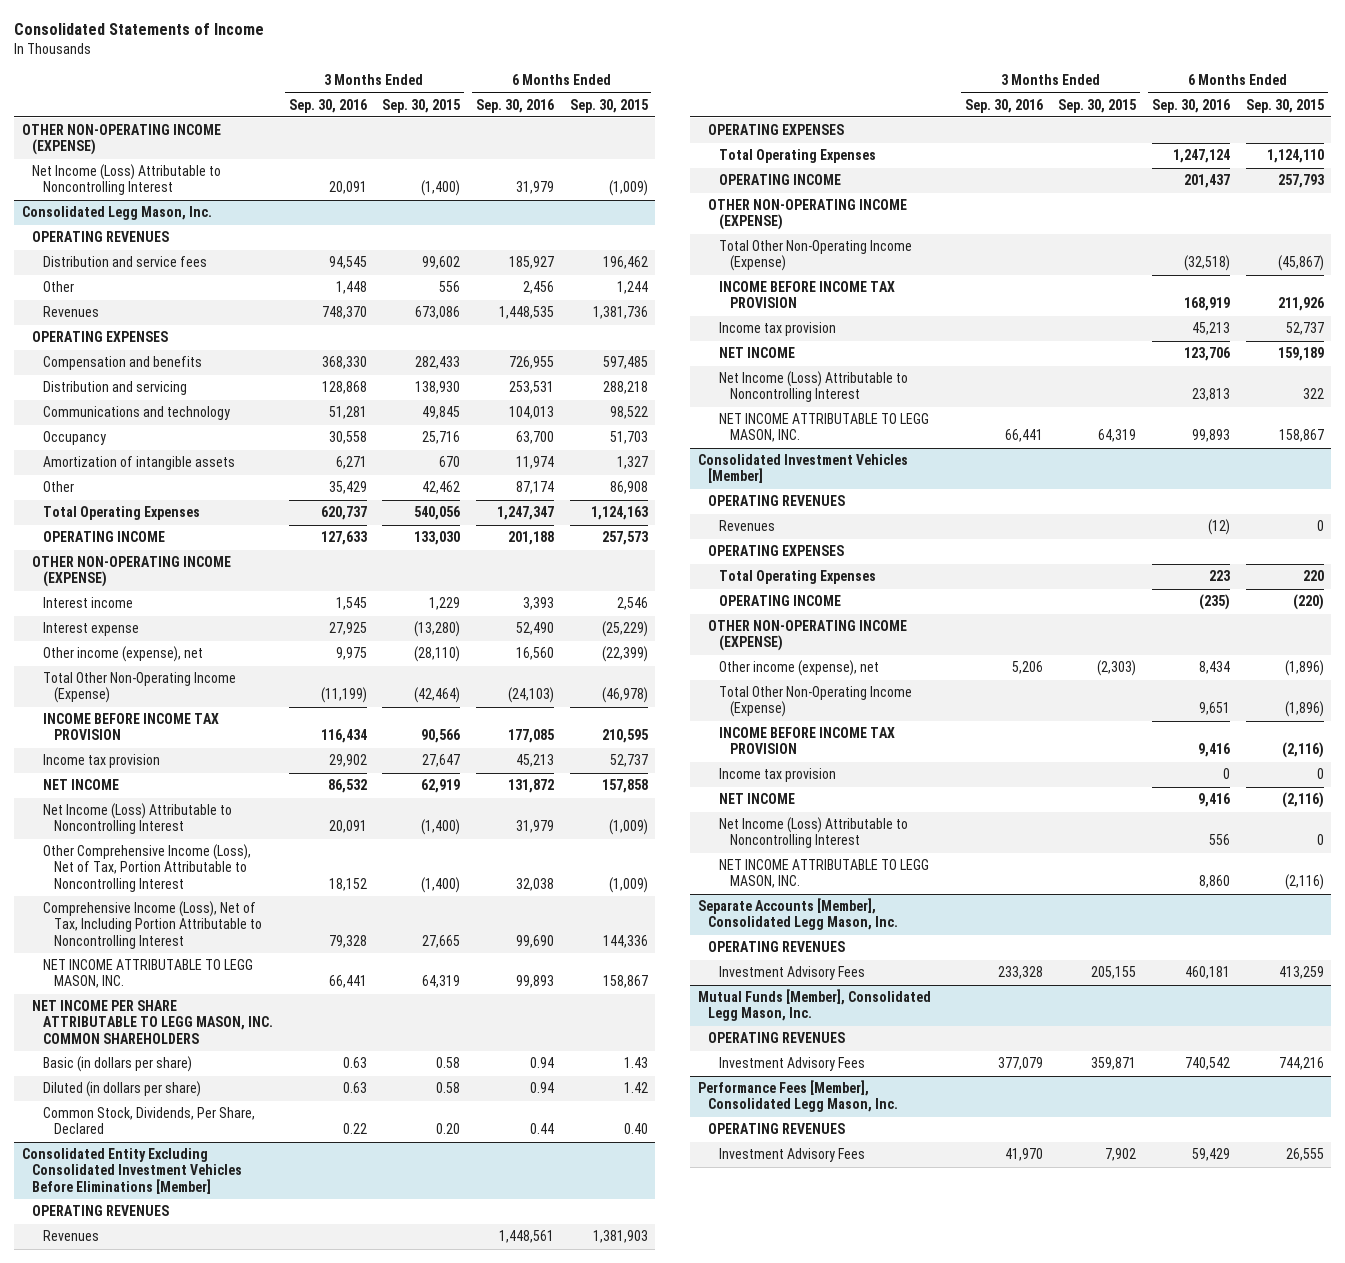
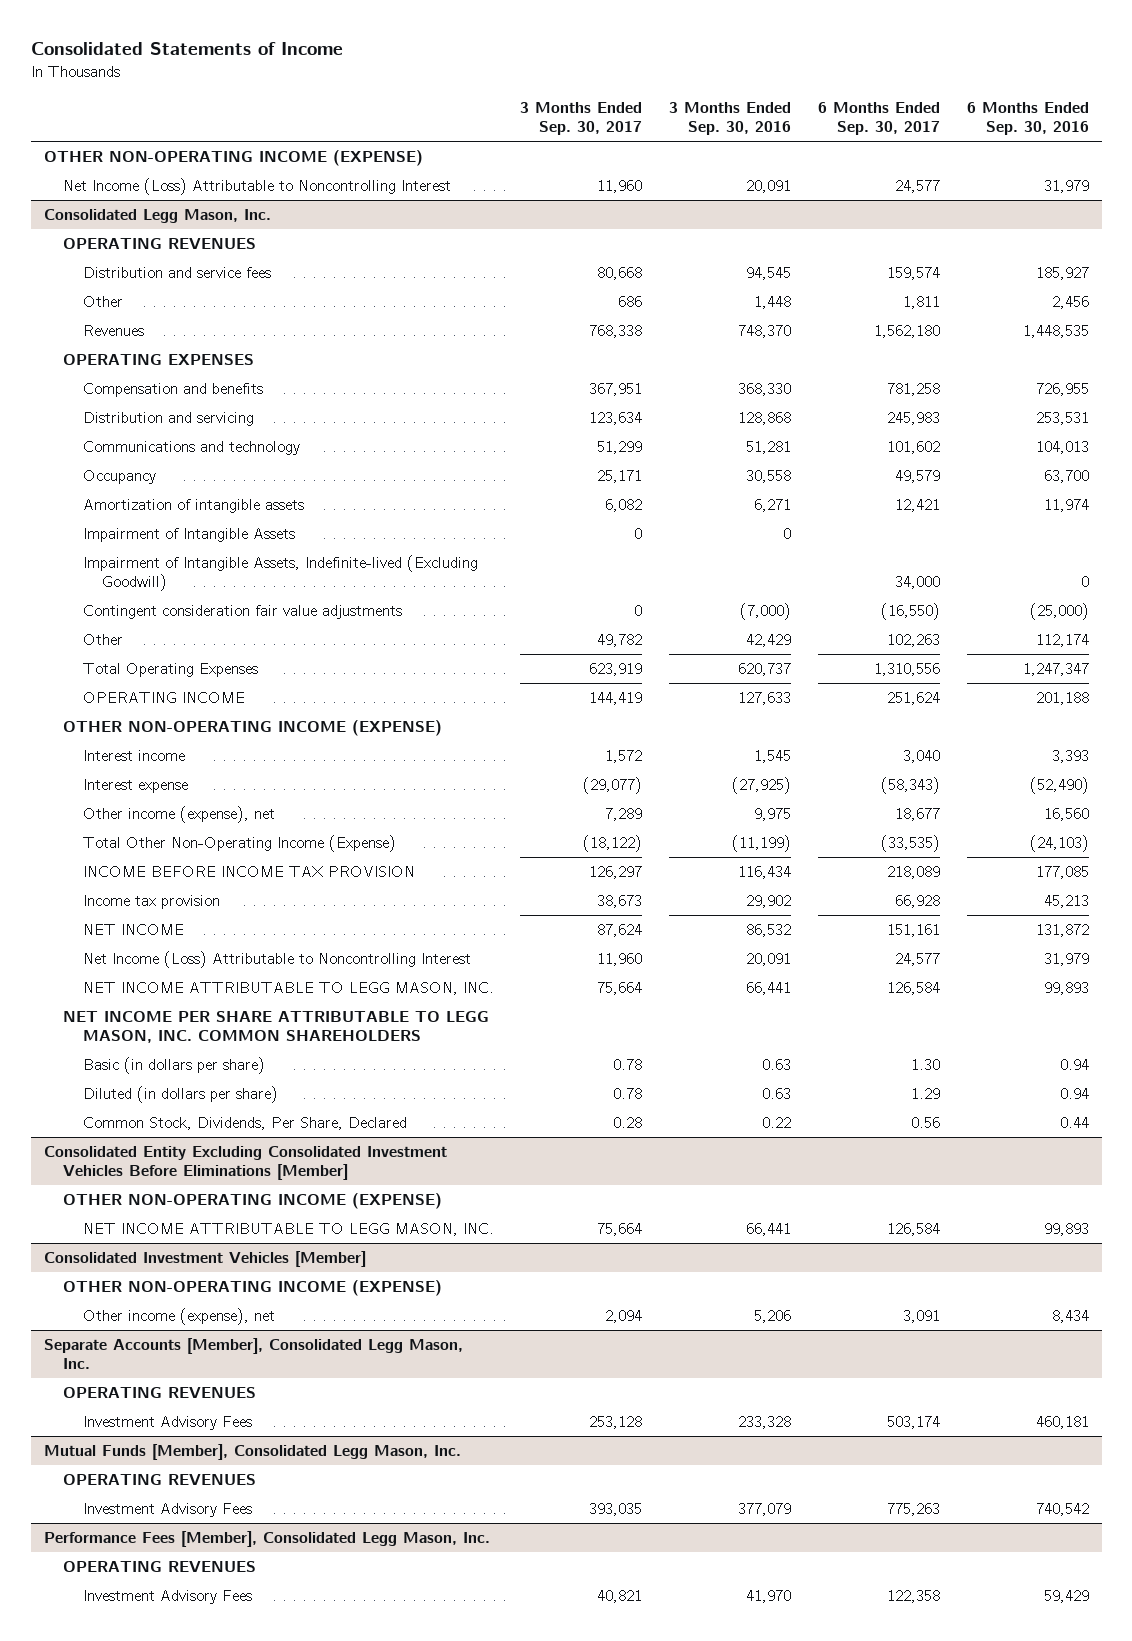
- | 3 Months Ended Sep. 30, 2016 | 3 Months Ended Sep. 30, 2015 | 6 Months Ended Sep. 30, 2016 | 6 Months Ended Sep. 30, 2015
+ | 3 Months Ended Sep. 30, 2017 | 3 Months Ended Sep. 30, 2016 | 6 Months Ended Sep. 30, 2017 | 6 Months Ended Sep. 30, 2016
@ Consolidated Legg Mason, Inc.
- Other | 35,429 | 42,462 | 87,174 | 86,908
+ Impairment of Intangible Assets | 0 | 0 | |
+ Impairment of Intangible Assets, Indefinite-lived (Excluding Goodwill) | | | 34,000 | 0
+ Contingent consideration fair value adjustments | 0 | (7,000) | (16,550) | (25,000)
+ Other | 49,782 | 42,429 | 102,263 | 112,174
- Interest expense | 27,925 | (13,280) | 52,490 | (25,229)
+ Interest expense | (29,077) | (27,925) | (58,343) | (52,490)
- Other Comprehensive Income (Loss), Net of Tax, Portion Attributable to Noncontrolling Interest | 18,152 | (1,400) | 32,038 | (1,009)
- Comprehensive Income (Loss), Net of Tax, Including Portion Attributable to Noncontrolling Interest | 79,328 | 27,665 | 99,690 | 144,336
@ Consolidated Entity Excluding Consolidated Investment Vehicles Before Eliminations [Member]
- OPERATING REVENUES
- Revenues | | | 1,448,561 | 1,381,903
- OPERATING EXPENSES
- Total Operating Expenses | | | 1,247,124 | 1,124,110
- OPERATING INCOME | | | 201,437 | 257,793
- Total Other Non-Operating Income (Expense) | | | (32,518) | (45,867)
- INCOME BEFORE INCOME TAX PROVISION | | | 168,919 | 211,926
- Income tax provision | | | 45,213 | 52,737
- NET INCOME | | | 123,706 | 159,189
- Net Income (Loss) Attributable to Noncontrolling Interest | | | 23,813 | 322
@ Consolidated Investment Vehicles [Member]
- OPERATING REVENUES
- Revenues | | | (12) | 0
- OPERATING EXPENSES
- Total Operating Expenses | | | 223 | 220
- OPERATING INCOME | | | (235) | (220)
- Total Other Non-Operating Income (Expense) | | | 9,651 | (1,896)
- INCOME BEFORE INCOME TAX PROVISION | | | 9,416 | (2,116)
- Income tax provision | | | 0 | 0
- NET INCOME | | | 9,416 | (2,116)
- Net Income (Loss) Attributable to Noncontrolling Interest | | | 556 | 0
- NET INCOME ATTRIBUTABLE TO LEGG MASON, INC. | | | 8,860 | (2,116)

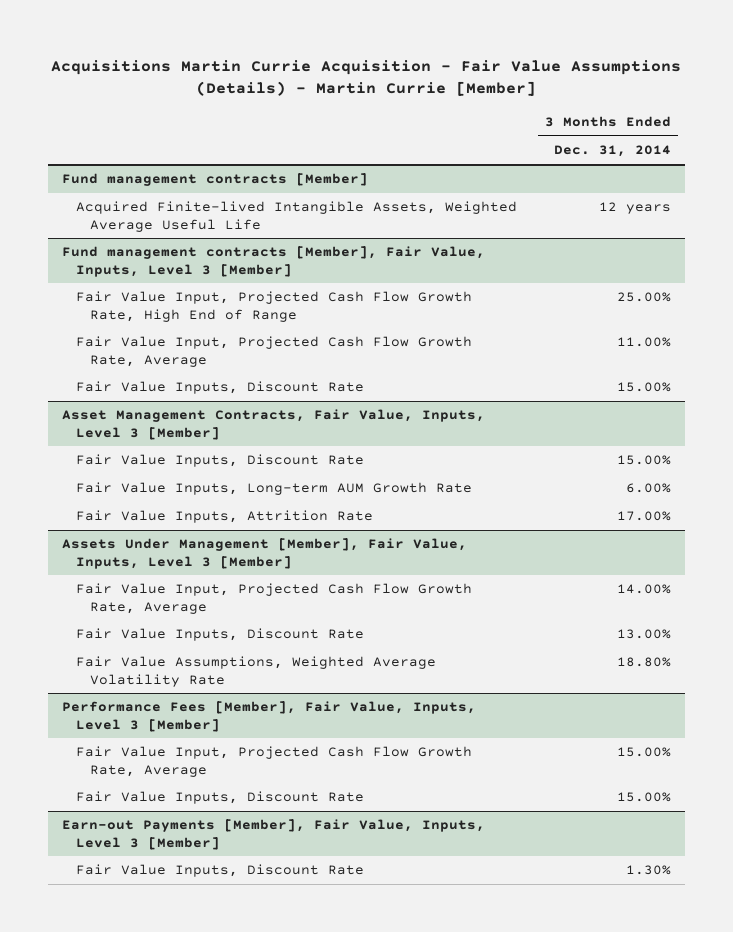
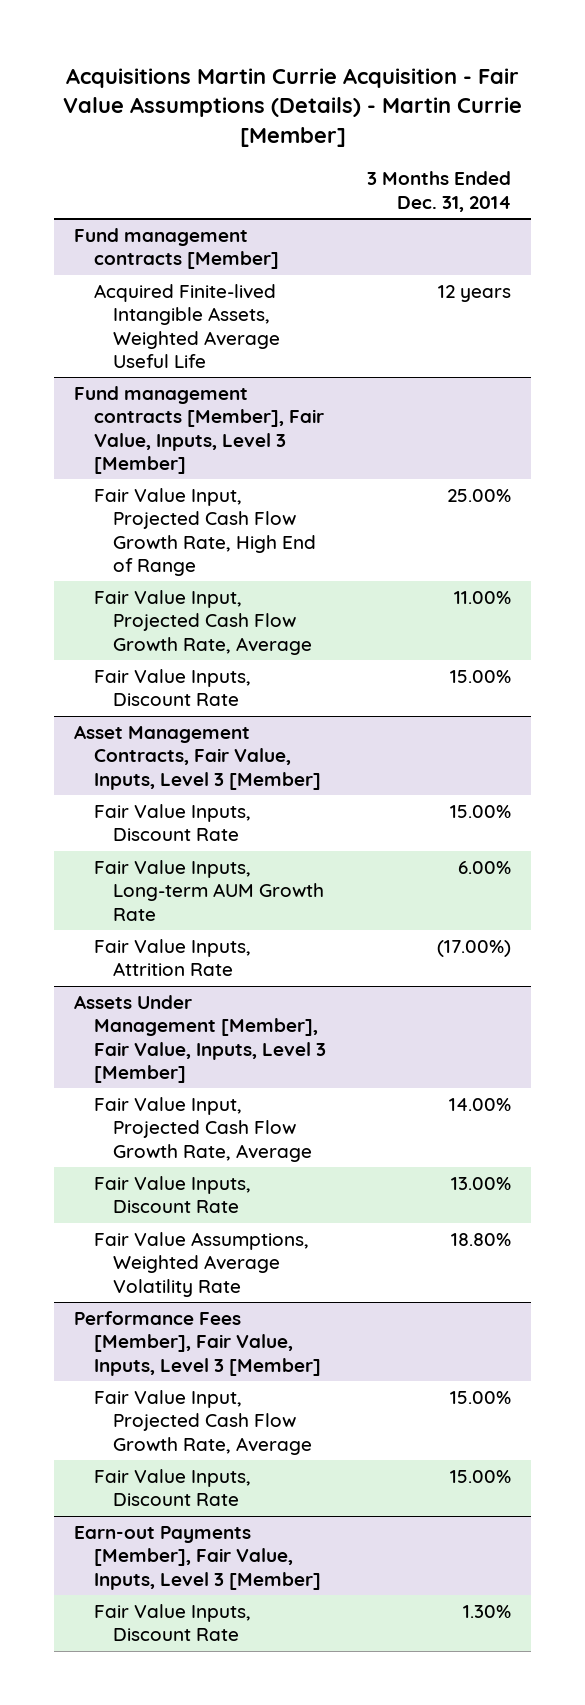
@ Asset Management Contracts, Fair Value, Inputs, Level 3 [Member]
- Fair Value Inputs, Attrition Rate | 17.00%
+ Fair Value Inputs, Attrition Rate | (17.00%)

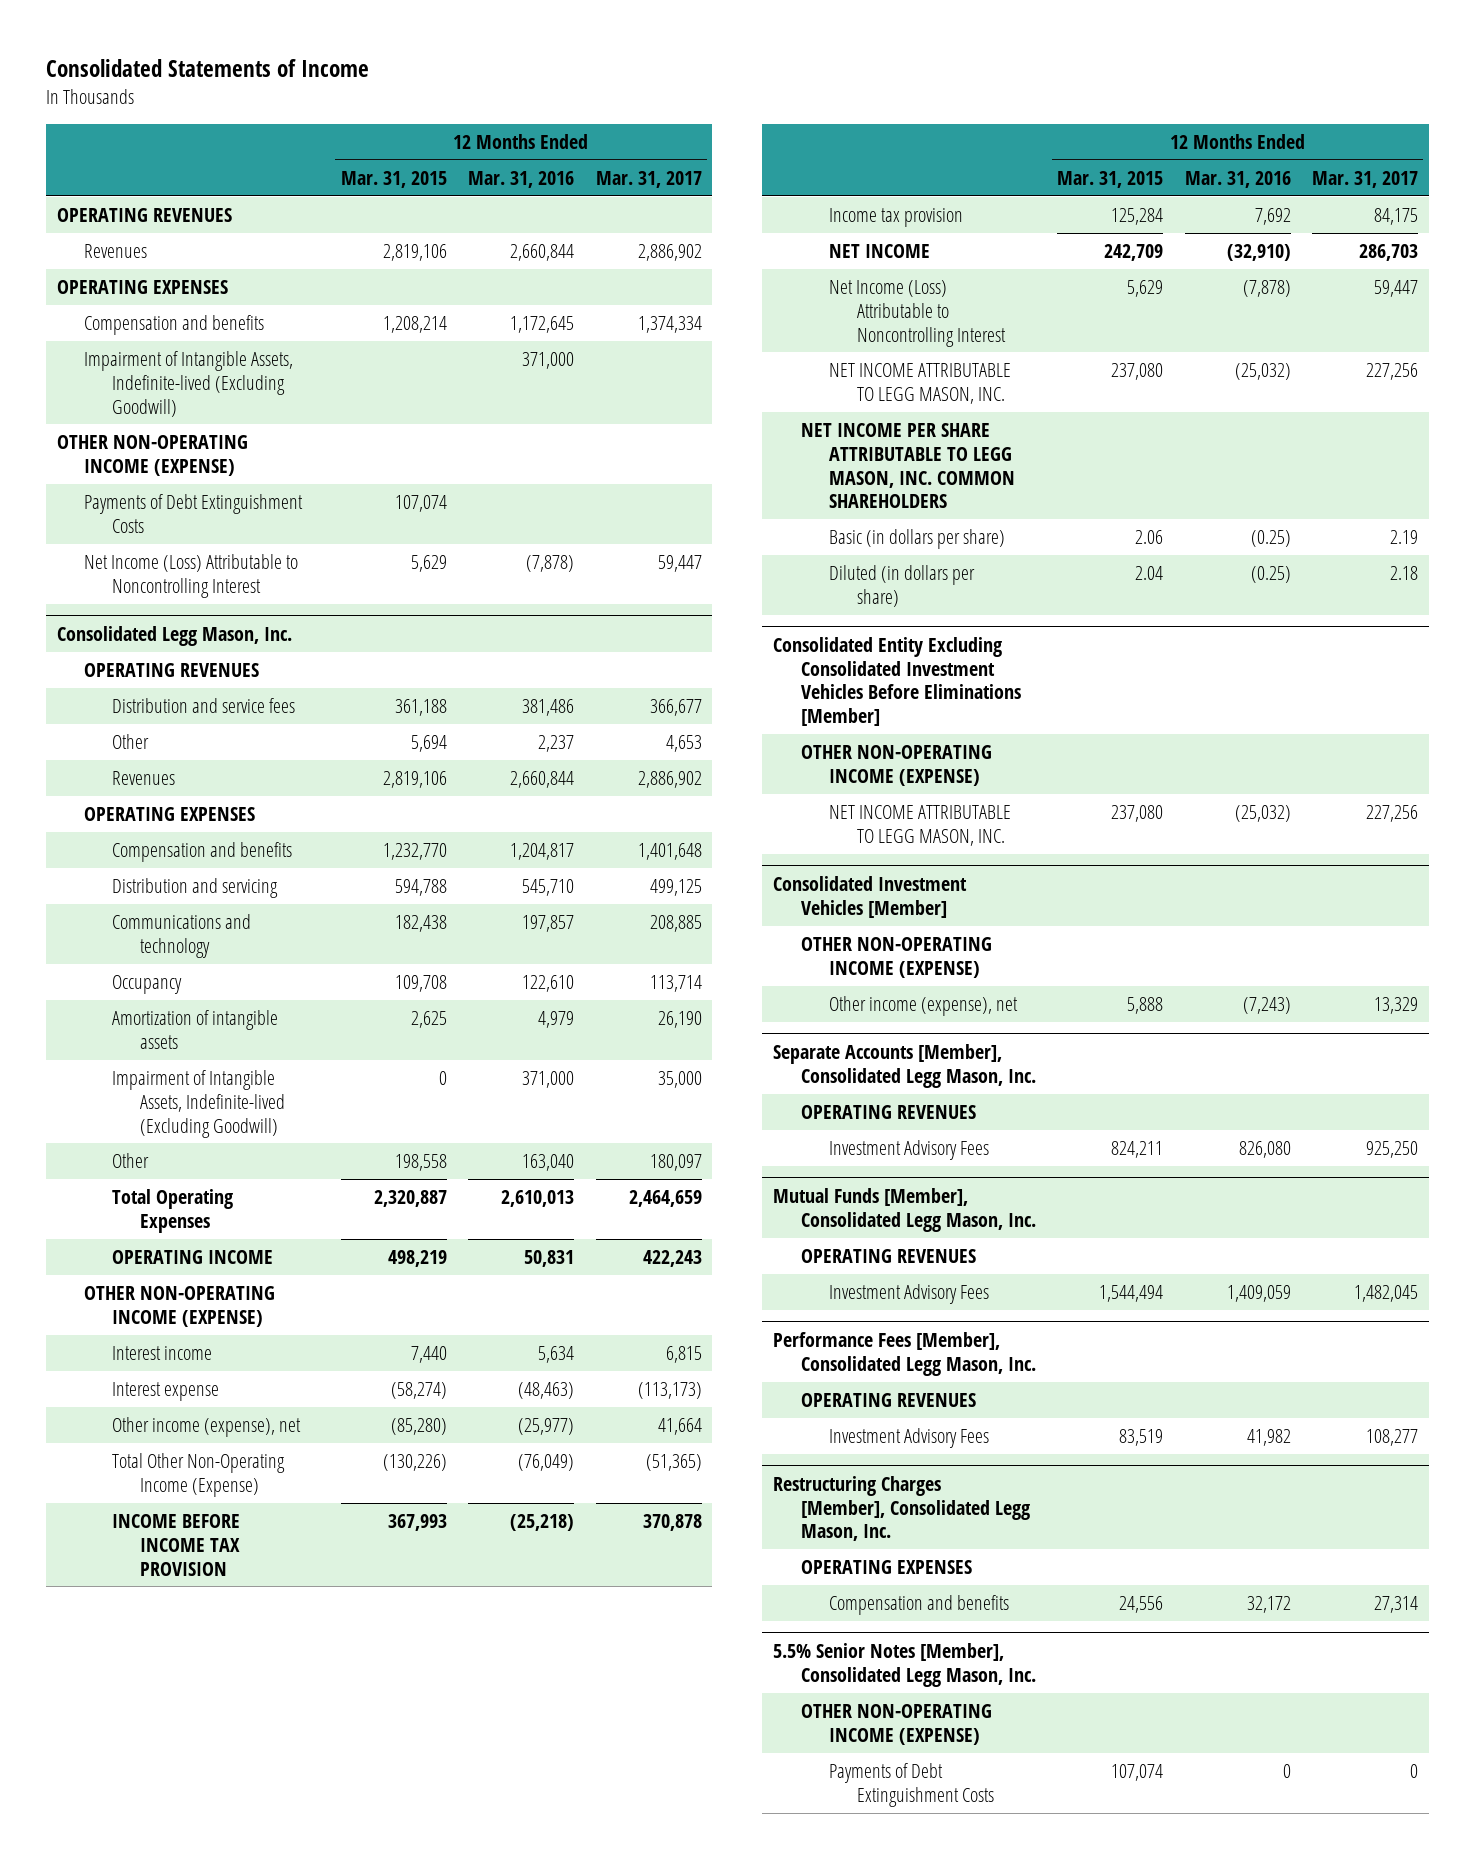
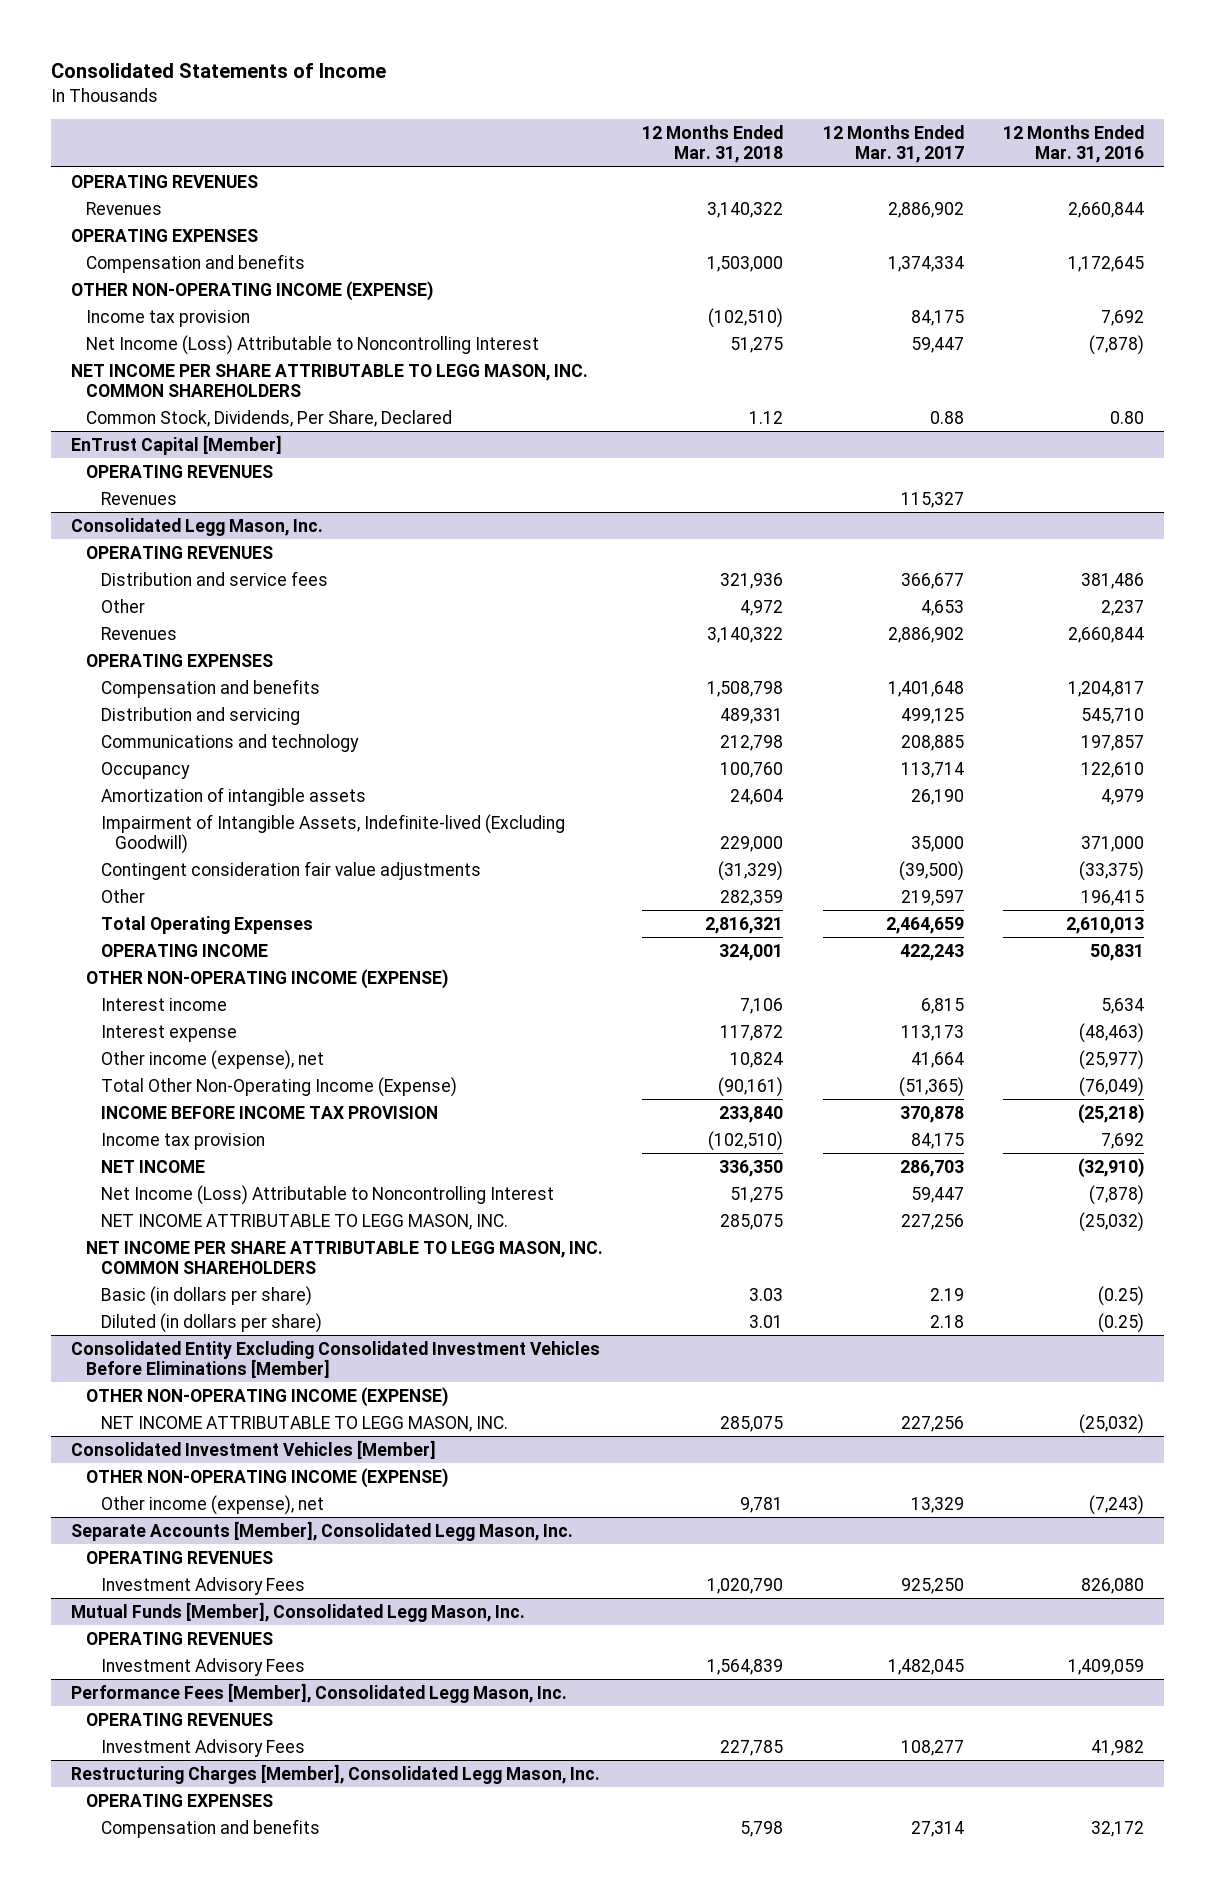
- | 12 Months Ended Mar. 31, 2015 | 12 Months Ended Mar. 31, 2016 | 12 Months Ended Mar. 31, 2017
+ | 12 Months Ended Mar. 31, 2018 | 12 Months Ended Mar. 31, 2017 | 12 Months Ended Mar. 31, 2016
- Impairment of Intangible Assets, Indefinite-lived (Excluding Goodwill) | | 371,000 |
- Payments of Debt Extinguishment Costs | 107,074 | |
+ Income tax provision | (102,510) | 84,175 | 7,692
+ NET INCOME PER SHARE ATTRIBUTABLE TO LEGG MASON, INC. COMMON SHAREHOLDERS
+ Common Stock, Dividends, Per Share, Declared | 1.12 | 0.88 | 0.80
+ EnTrust Capital [Member]
+ OPERATING REVENUES
+ Revenues | | 115,327 |
@ Consolidated Legg Mason, Inc.
- Other | 198,558 | 163,040 | 180,097
+ Contingent consideration fair value adjustments | (31,329) | (39,500) | (33,375)
+ Other | 282,359 | 219,597 | 196,415
- Interest expense | (58,274) | (48,463) | (113,173)
+ Interest expense | 117,872 | 113,173 | (48,463)
- 5.5% Senior Notes [Member], Consolidated Legg Mason, Inc.
- OTHER NON-OPERATING INCOME (EXPENSE)
- Payments of Debt Extinguishment Costs | 107,074 | 0 | 0

